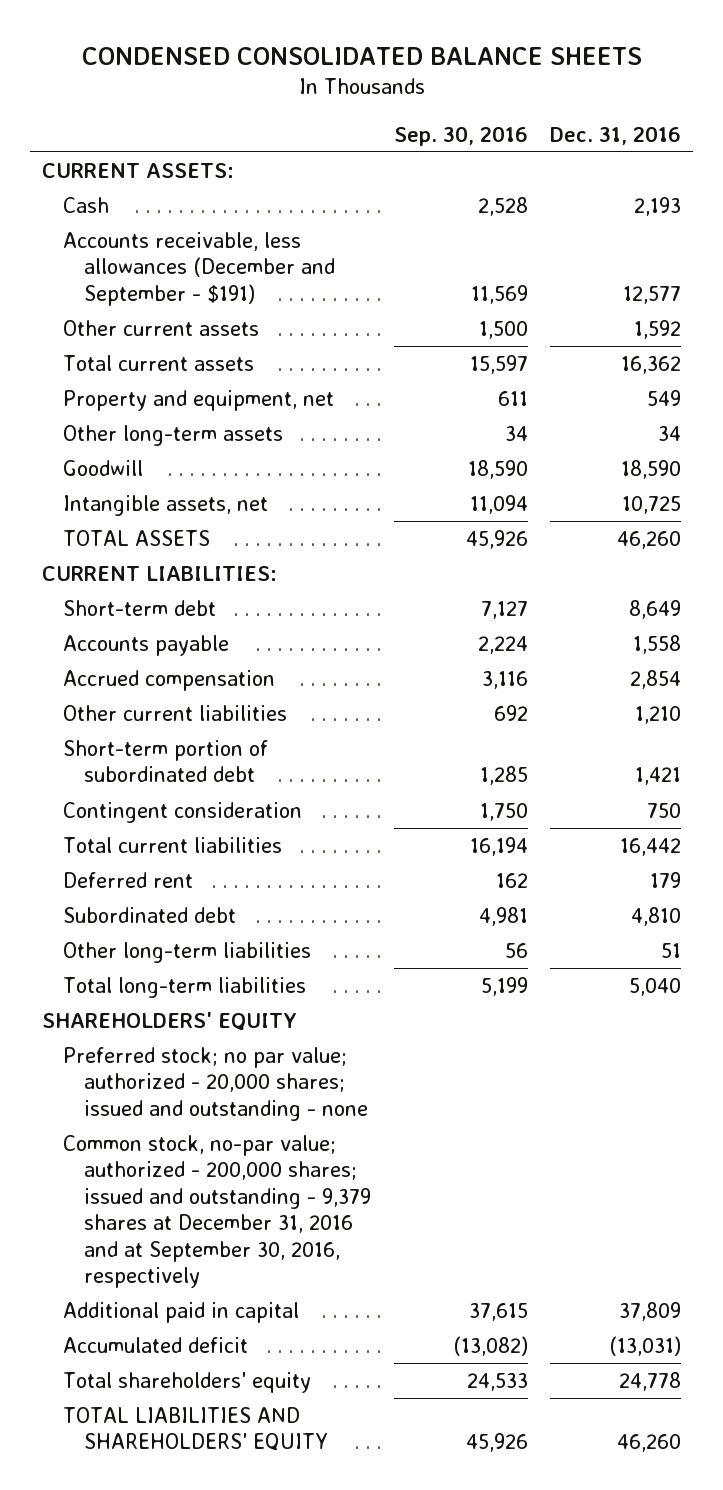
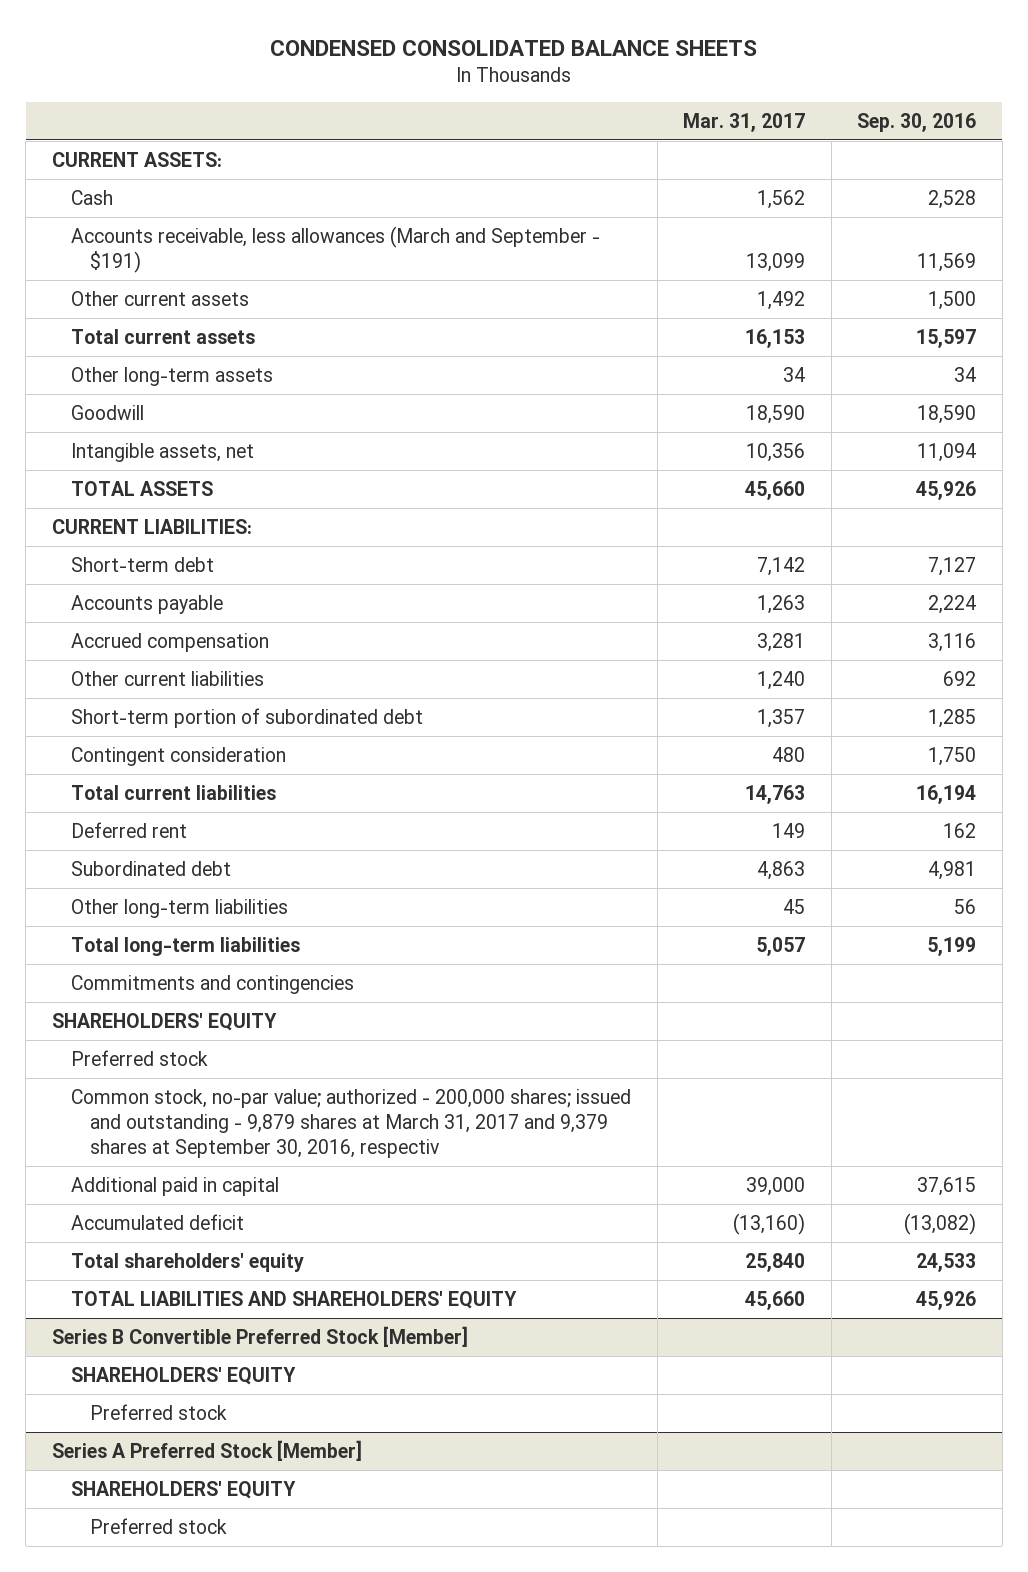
- | Sep. 30, 2016 | Dec. 31, 2016
+ | Mar. 31, 2017 | Sep. 30, 2016
- Accounts receivable, less allowances (December and September - $191) | 11,569 | 12,577
+ Accounts receivable, less allowances (March and September - $191) | 13,099 | 11,569
- Property and equipment, net | 611 | 549
+ Commitments and contingencies
- Preferred stock; no par value; authorized - 20,000 shares; issued and outstanding - none
- Common stock, no-par value; authorized - 200,000 shares; issued and outstanding - 9,379 shares at December 31, 2016 and at September 30, 2016, respectively
+ Preferred stock
+ Common stock, no-par value; authorized - 200,000 shares; issued and outstanding - 9,879 shares at March 31, 2017 and 9,379 shares at September 30, 2016, respectiv
+ Series B Convertible Preferred Stock [Member]
+ SHAREHOLDERS' EQUITY
+ Preferred stock
+ Series A Preferred Stock [Member]
+ SHAREHOLDERS' EQUITY
+ Preferred stock

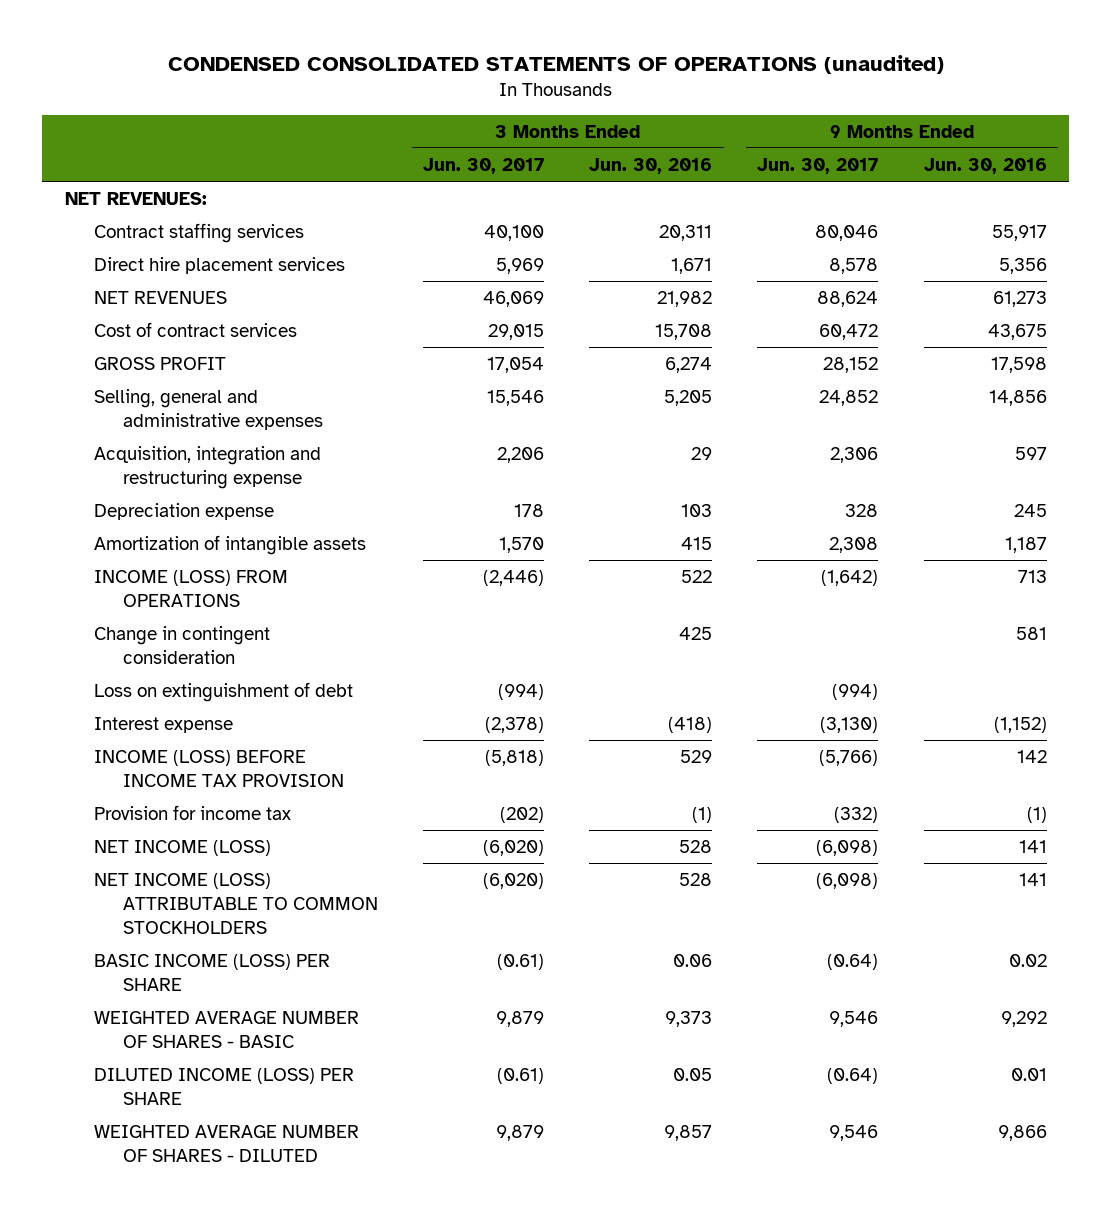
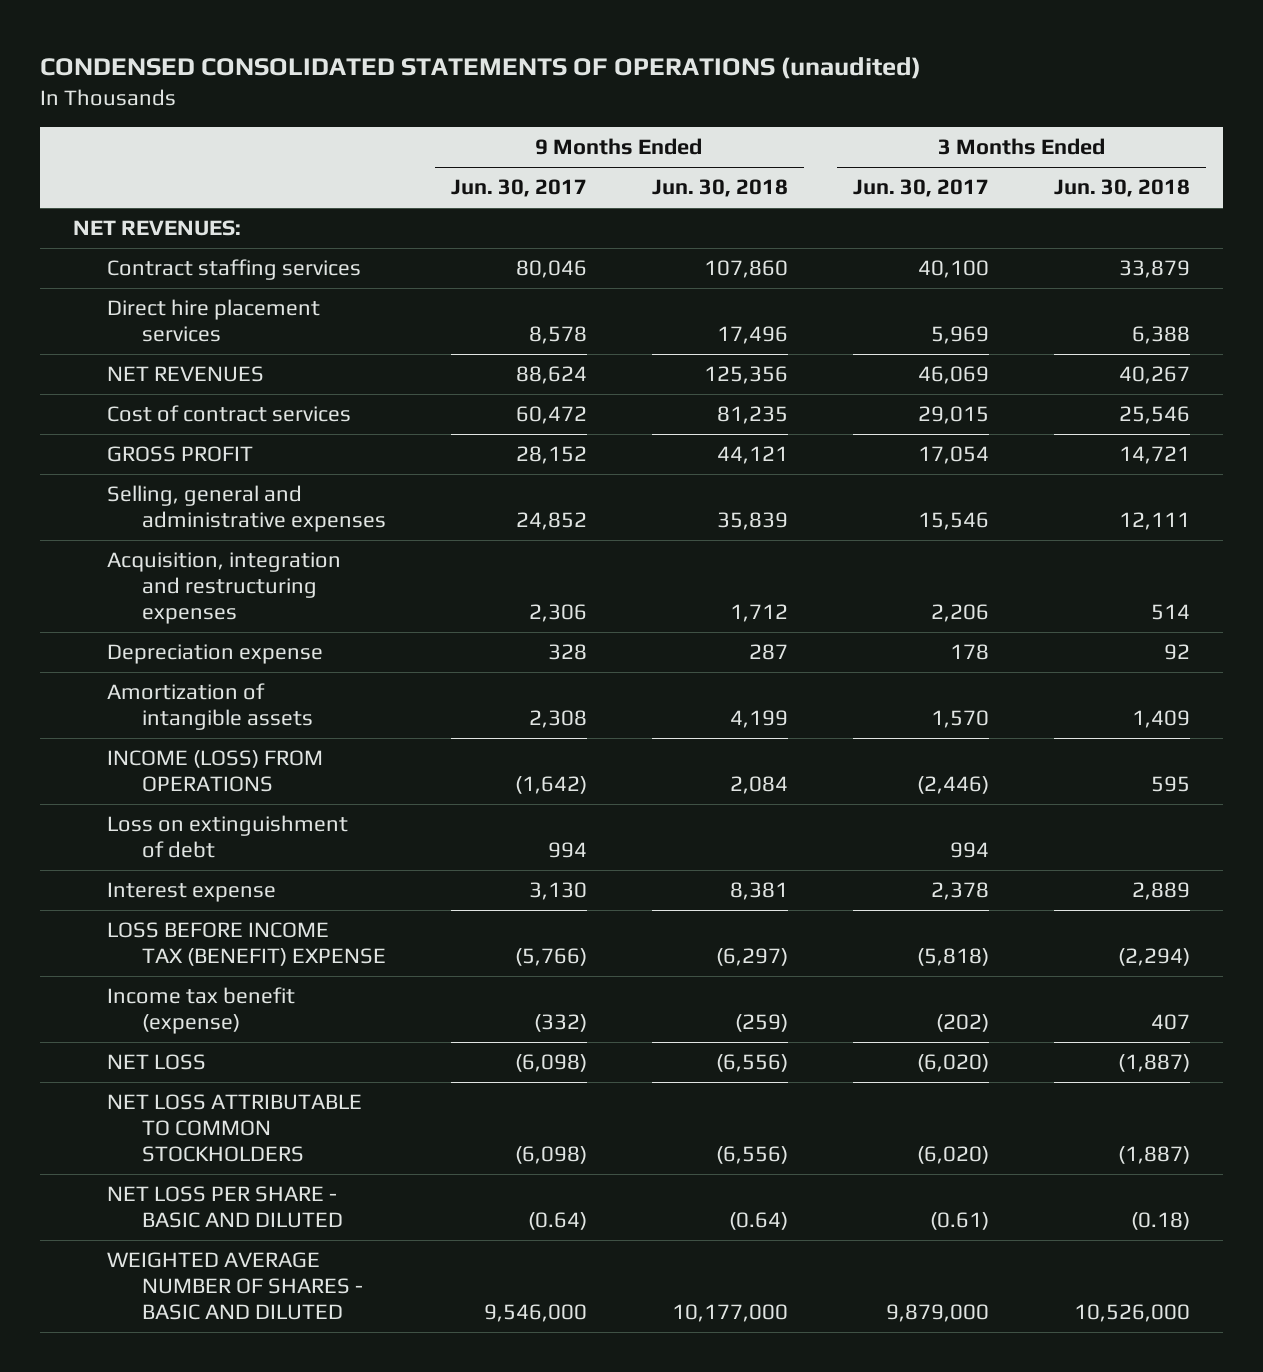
- | 3 Months Ended Jun. 30, 2017 | 3 Months Ended Jun. 30, 2016 | 9 Months Ended Jun. 30, 2017 | 9 Months Ended Jun. 30, 2016
+ | 9 Months Ended Jun. 30, 2017 | 9 Months Ended Jun. 30, 2018 | 3 Months Ended Jun. 30, 2017 | 3 Months Ended Jun. 30, 2018
- Acquisition, integration and restructuring expense | 2,206 | 29 | 2,306 | 597
+ Acquisition, integration and restructuring expenses | 2,306 | 1,712 | 2,206 | 514
- Change in contingent consideration | | 425 | | 581
- Loss on extinguishment of debt | (994) | | (994) |
- Interest expense | (2,378) | (418) | (3,130) | (1,152)
- INCOME (LOSS) BEFORE INCOME TAX PROVISION | (5,818) | 529 | (5,766) | 142
- Provision for income tax | (202) | (1) | (332) | (1)
- NET INCOME (LOSS) | (6,020) | 528 | (6,098) | 141
- NET INCOME (LOSS) ATTRIBUTABLE TO COMMON STOCKHOLDERS | (6,020) | 528 | (6,098) | 141
- BASIC INCOME (LOSS) PER SHARE | (0.61) | 0.06 | (0.64) | 0.02
- WEIGHTED AVERAGE NUMBER OF SHARES - BASIC | 9,879 | 9,373 | 9,546 | 9,292
- DILUTED INCOME (LOSS) PER SHARE | (0.61) | 0.05 | (0.64) | 0.01
- WEIGHTED AVERAGE NUMBER OF SHARES - DILUTED | 9,879 | 9,857 | 9,546 | 9,866
+ Loss on extinguishment of debt | 994 | | 994 |
+ Interest expense | 3,130 | 8,381 | 2,378 | 2,889
+ LOSS BEFORE INCOME TAX (BENEFIT) EXPENSE | (5,766) | (6,297) | (5,818) | (2,294)
+ Income tax benefit (expense) | (332) | (259) | (202) | 407
+ NET LOSS | (6,098) | (6,556) | (6,020) | (1,887)
+ NET LOSS ATTRIBUTABLE TO COMMON STOCKHOLDERS | (6,098) | (6,556) | (6,020) | (1,887)
+ NET LOSS PER SHARE - BASIC AND DILUTED | (0.64) | (0.64) | (0.61) | (0.18)
+ WEIGHTED AVERAGE NUMBER OF SHARES - BASIC AND DILUTED | 9,546,000 | 10,177,000 | 9,879,000 | 10,526,000

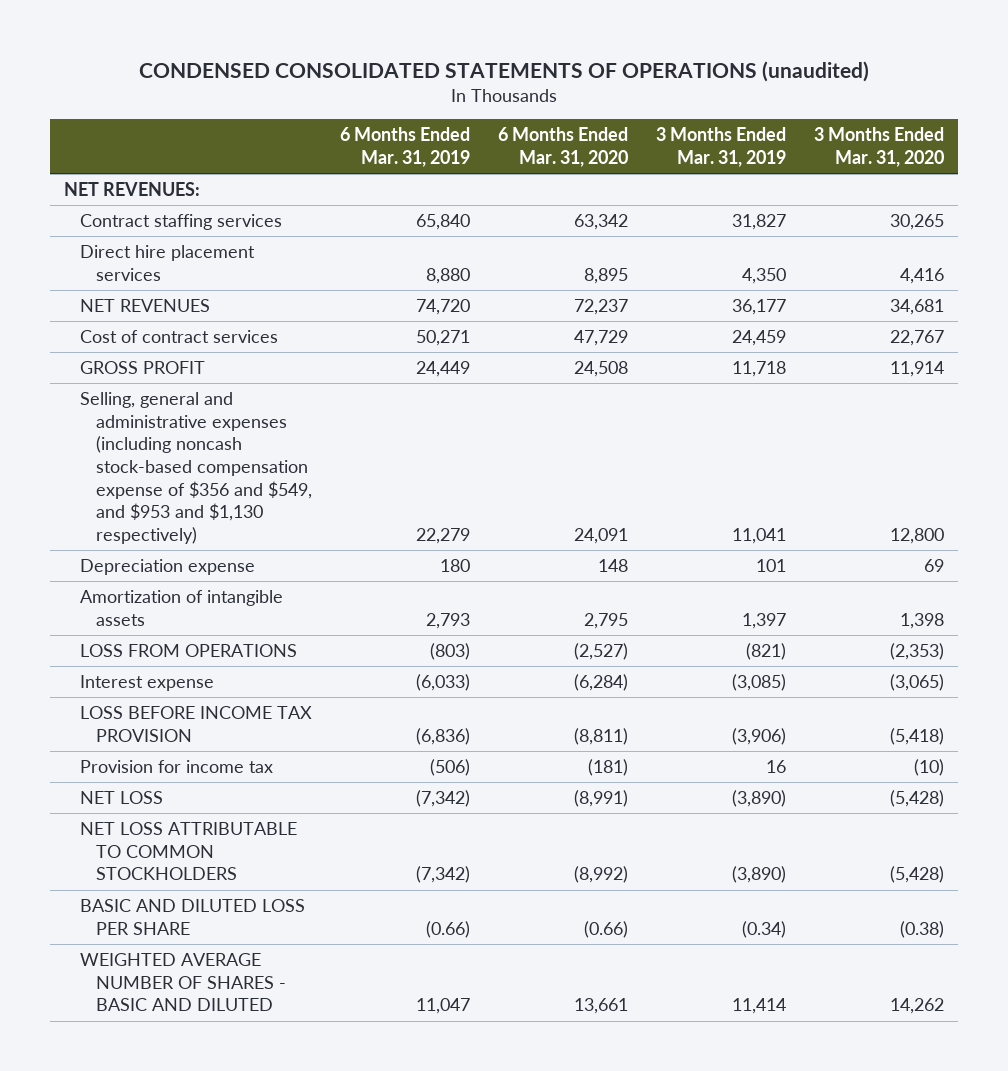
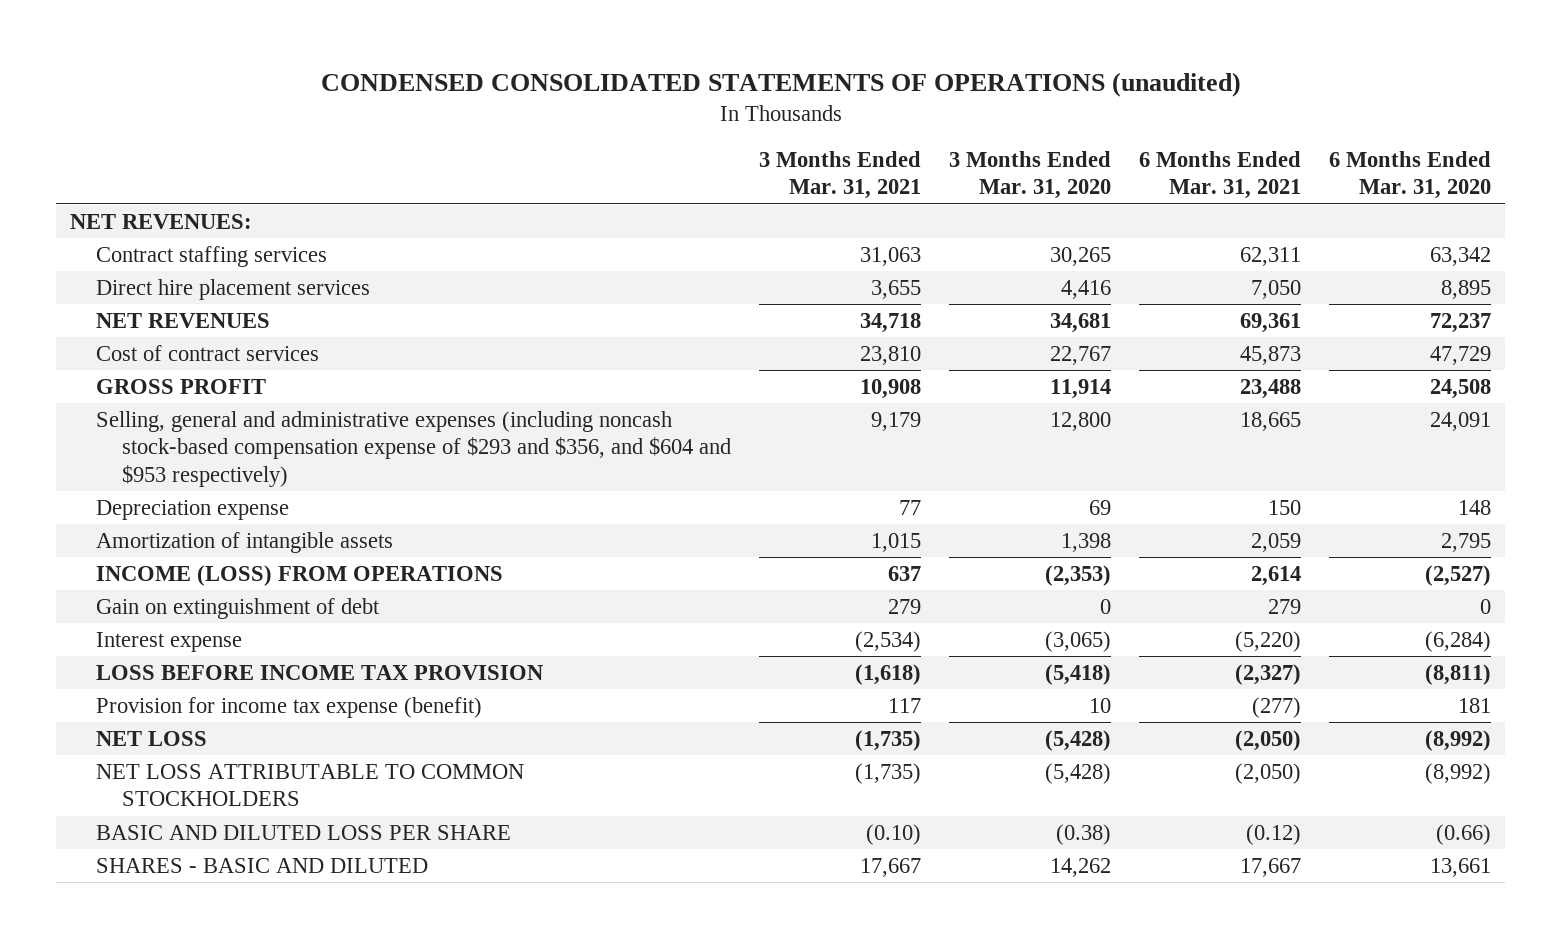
- | 6 Months Ended Mar. 31, 2019 | 6 Months Ended Mar. 31, 2020 | 3 Months Ended Mar. 31, 2019 | 3 Months Ended Mar. 31, 2020
+ | 3 Months Ended Mar. 31, 2021 | 3 Months Ended Mar. 31, 2020 | 6 Months Ended Mar. 31, 2021 | 6 Months Ended Mar. 31, 2020
- Selling, general and administrative expenses (including noncash stock-based compensation expense of $356 and $549, and $953 and $1,130 respectively) | 22,279 | 24,091 | 11,041 | 12,800
+ Selling, general and administrative expenses (including noncash stock-based compensation expense of $293 and $356, and $604 and $953 respectively) | 9,179 | 12,800 | 18,665 | 24,091
- LOSS FROM OPERATIONS | (803) | (2,527) | (821) | (2,353)
+ INCOME (LOSS) FROM OPERATIONS | 637 | (2,353) | 2,614 | (2,527)
+ Gain on extinguishment of debt | 279 | 0 | 279 | 0
- Provision for income tax | (506) | (181) | 16 | (10)
- NET LOSS | (7,342) | (8,991) | (3,890) | (5,428)
+ Provision for income tax expense (benefit) | 117 | 10 | (277) | 181
+ NET LOSS | (1,735) | (5,428) | (2,050) | (8,992)
- WEIGHTED AVERAGE NUMBER OF SHARES - BASIC AND DILUTED | 11,047 | 13,661 | 11,414 | 14,262
+ SHARES - BASIC AND DILUTED | 17,667 | 14,262 | 17,667 | 13,661

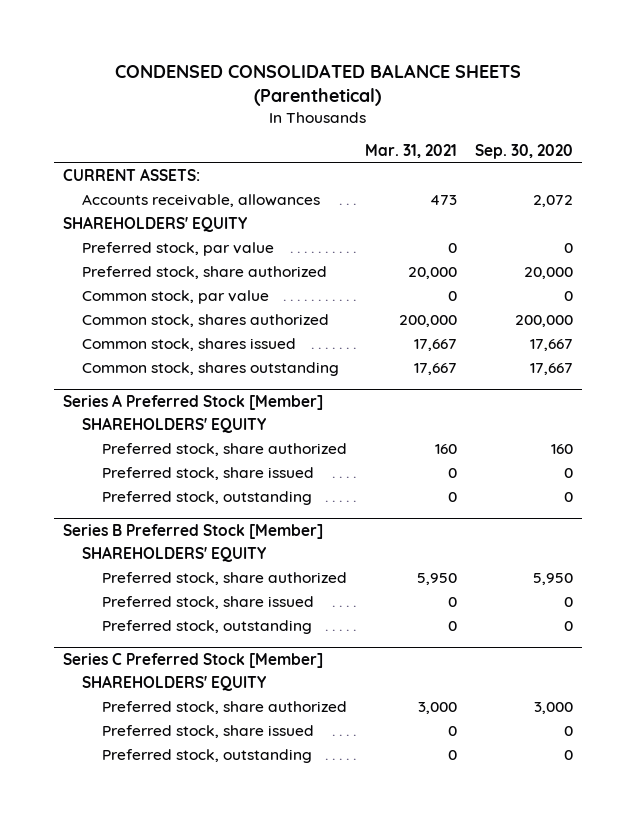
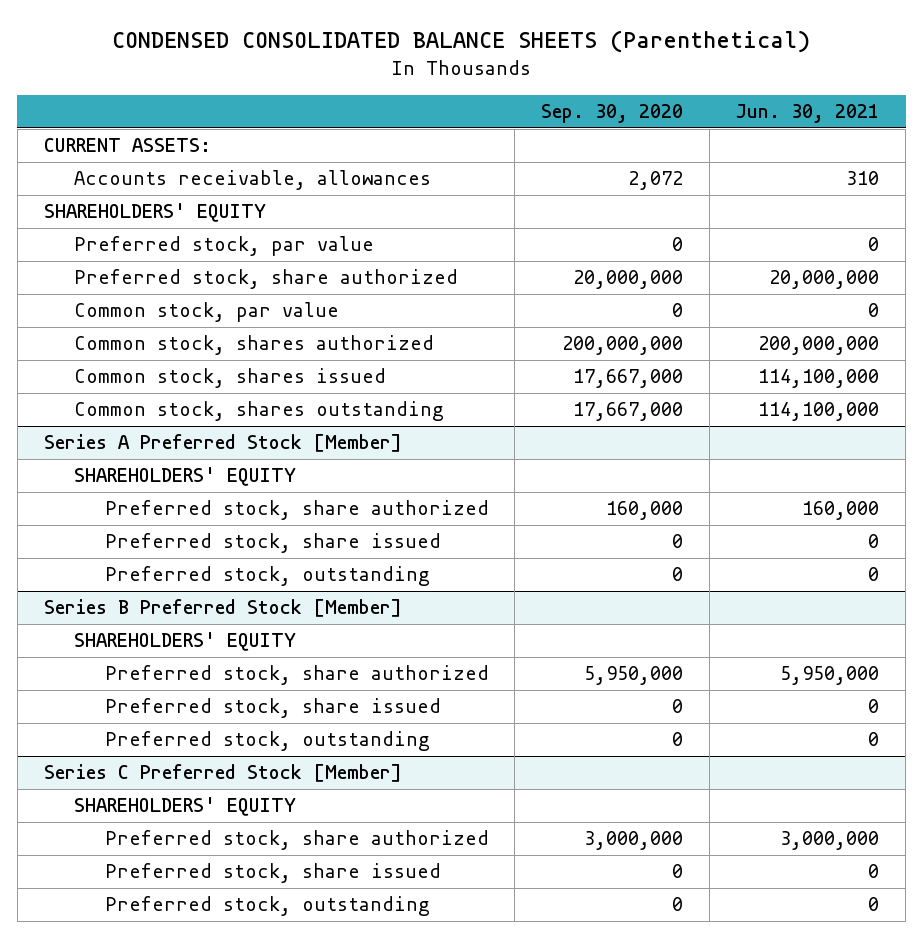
- | Mar. 31, 2021 | Sep. 30, 2020
+ | Sep. 30, 2020 | Jun. 30, 2021
- Preferred stock, share authorized | 20,000 | 20,000
+ Preferred stock, share authorized | 20,000,000 | 20,000,000
- Common stock, shares authorized | 200,000 | 200,000
- Common stock, shares issued | 17,667 | 17,667
- Common stock, shares outstanding | 17,667 | 17,667
+ Common stock, shares authorized | 200,000,000 | 200,000,000
+ Common stock, shares issued | 17,667,000 | 114,100,000
+ Common stock, shares outstanding | 17,667,000 | 114,100,000
@ Series A Preferred Stock [Member]
- Preferred stock, share authorized | 160 | 160
+ Preferred stock, share authorized | 160,000 | 160,000
@ Series B Preferred Stock [Member]
- Preferred stock, share authorized | 5,950 | 5,950
+ Preferred stock, share authorized | 5,950,000 | 5,950,000
@ Series C Preferred Stock [Member]
- Preferred stock, share authorized | 3,000 | 3,000
+ Preferred stock, share authorized | 3,000,000 | 3,000,000

